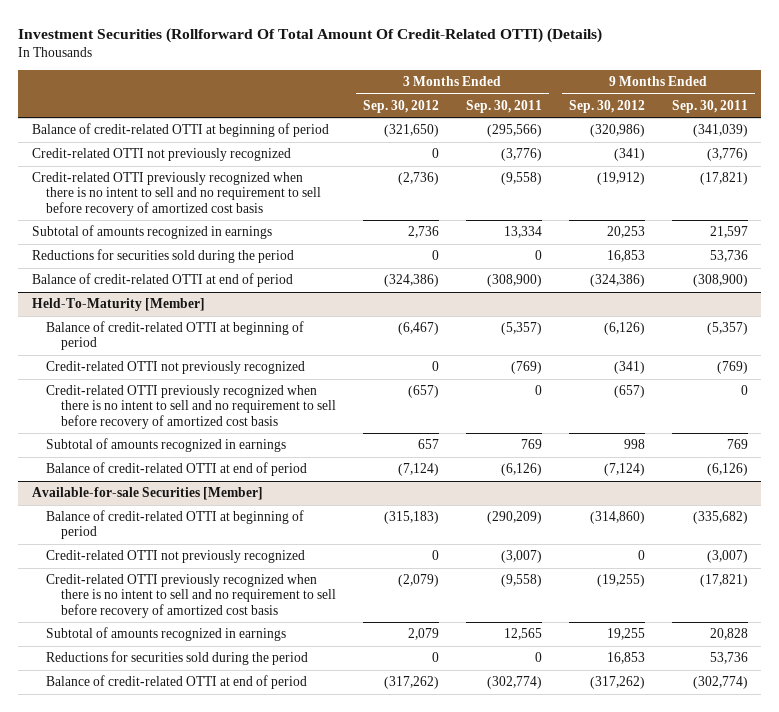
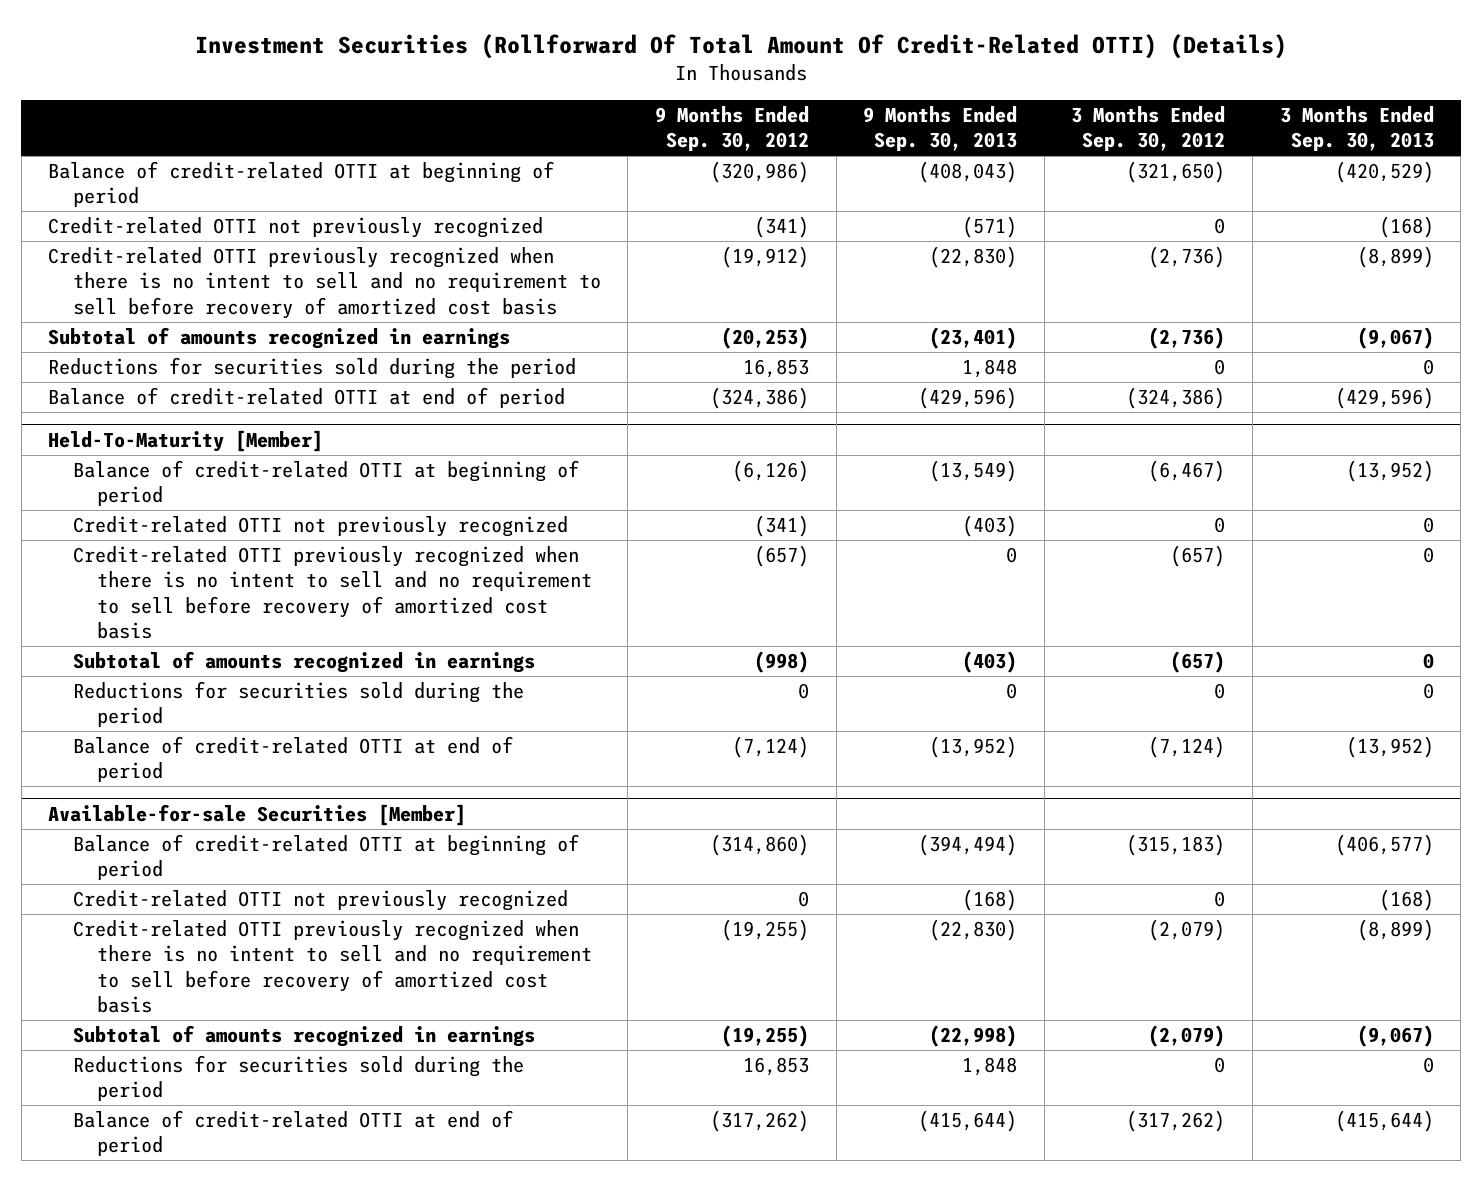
- | 3 Months Ended Sep. 30, 2012 | 3 Months Ended Sep. 30, 2011 | 9 Months Ended Sep. 30, 2012 | 9 Months Ended Sep. 30, 2011
+ | 9 Months Ended Sep. 30, 2012 | 9 Months Ended Sep. 30, 2013 | 3 Months Ended Sep. 30, 2012 | 3 Months Ended Sep. 30, 2013
- Subtotal of amounts recognized in earnings | 2,736 | 13,334 | 20,253 | 21,597
+ Subtotal of amounts recognized in earnings | (20,253) | (23,401) | (2,736) | (9,067)
@ Held-To-Maturity [Member]
- Subtotal of amounts recognized in earnings | 657 | 769 | 998 | 769
+ Subtotal of amounts recognized in earnings | (998) | (403) | (657) | 0
+ Reductions for securities sold during the period | 0 | 0 | 0 | 0
@ Available-for-sale Securities [Member]
- Subtotal of amounts recognized in earnings | 2,079 | 12,565 | 19,255 | 20,828
+ Subtotal of amounts recognized in earnings | (19,255) | (22,998) | (2,079) | (9,067)

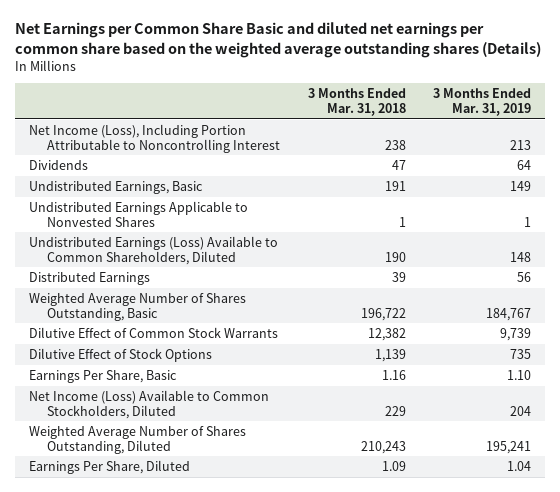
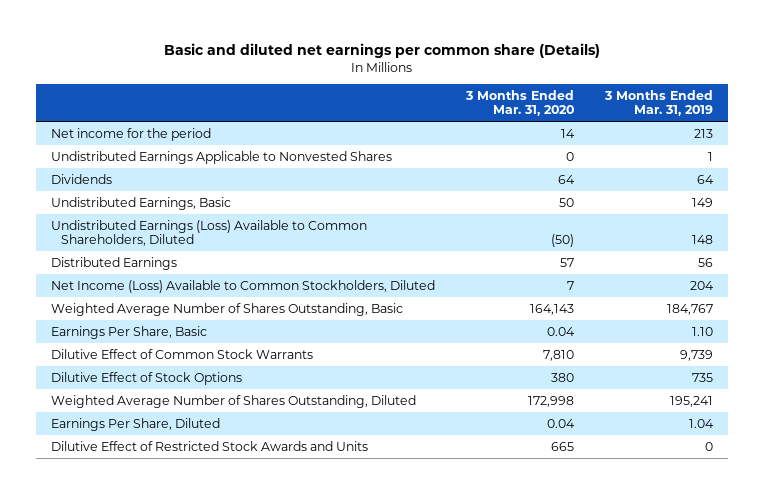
- Net Earnings per Common Share Basic and diluted net earnings per common share based on the weighted average outstanding shares (Details)
+ Basic and diluted net earnings per common share (Details)
- | 3 Months Ended Mar. 31, 2018 | 3 Months Ended Mar. 31, 2019
+ | 3 Months Ended Mar. 31, 2020 | 3 Months Ended Mar. 31, 2019
- Net Income (Loss), Including Portion Attributable to Noncontrolling Interest | 238 | 213
+ Net income for the period | 14 | 213
moved up: Undistributed Earnings Applicable to Nonvested Shares | 0 | 1
moved up: Net Income (Loss) Available to Common Stockholders, Diluted | 7 | 204
moved up: Earnings Per Share, Basic | 0.04 | 1.10
+ Dilutive Effect of Restricted Stock Awards and Units | 665 | 0

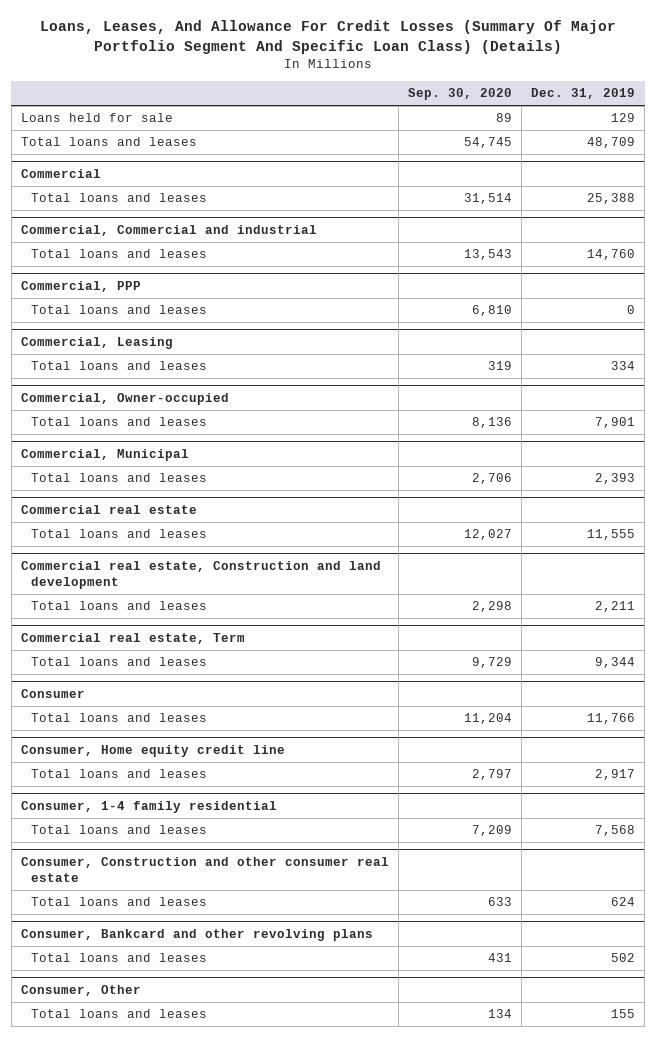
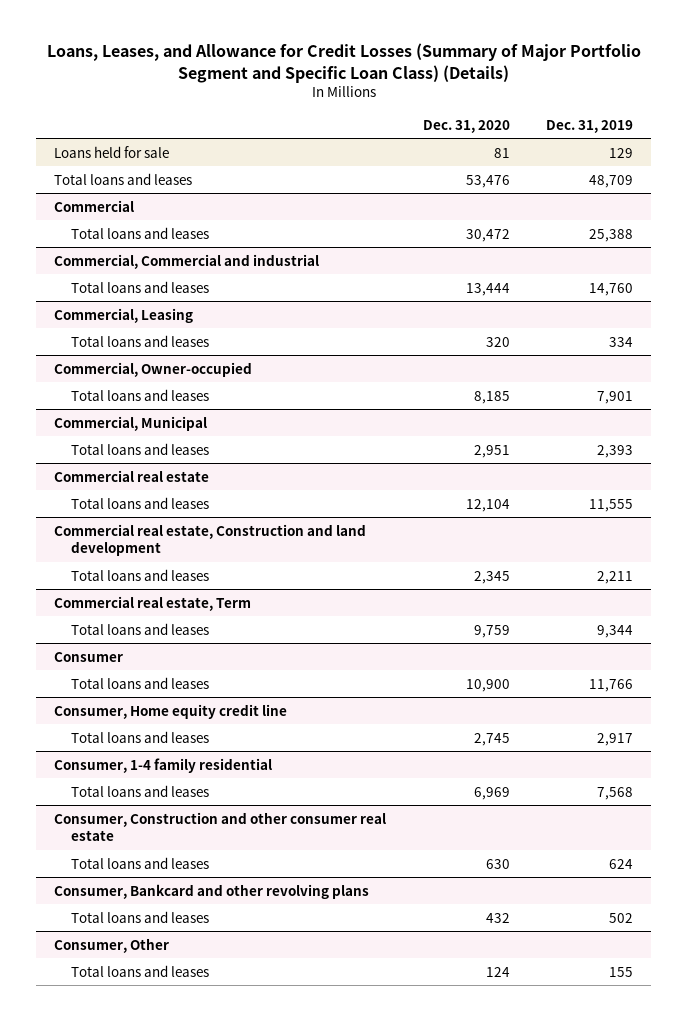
- Loans, Leases, And Allowance For Credit Losses (Summary Of Major Portfolio Segment And Specific Loan Class) (Details)
+ Loans, Leases, and Allowance for Credit Losses (Summary of Major Portfolio Segment and Specific Loan Class) (Details)
- | Sep. 30, 2020 | Dec. 31, 2019
+ | Dec. 31, 2020 | Dec. 31, 2019
- Commercial, PPP
- Total loans and leases | 6,810 | 0

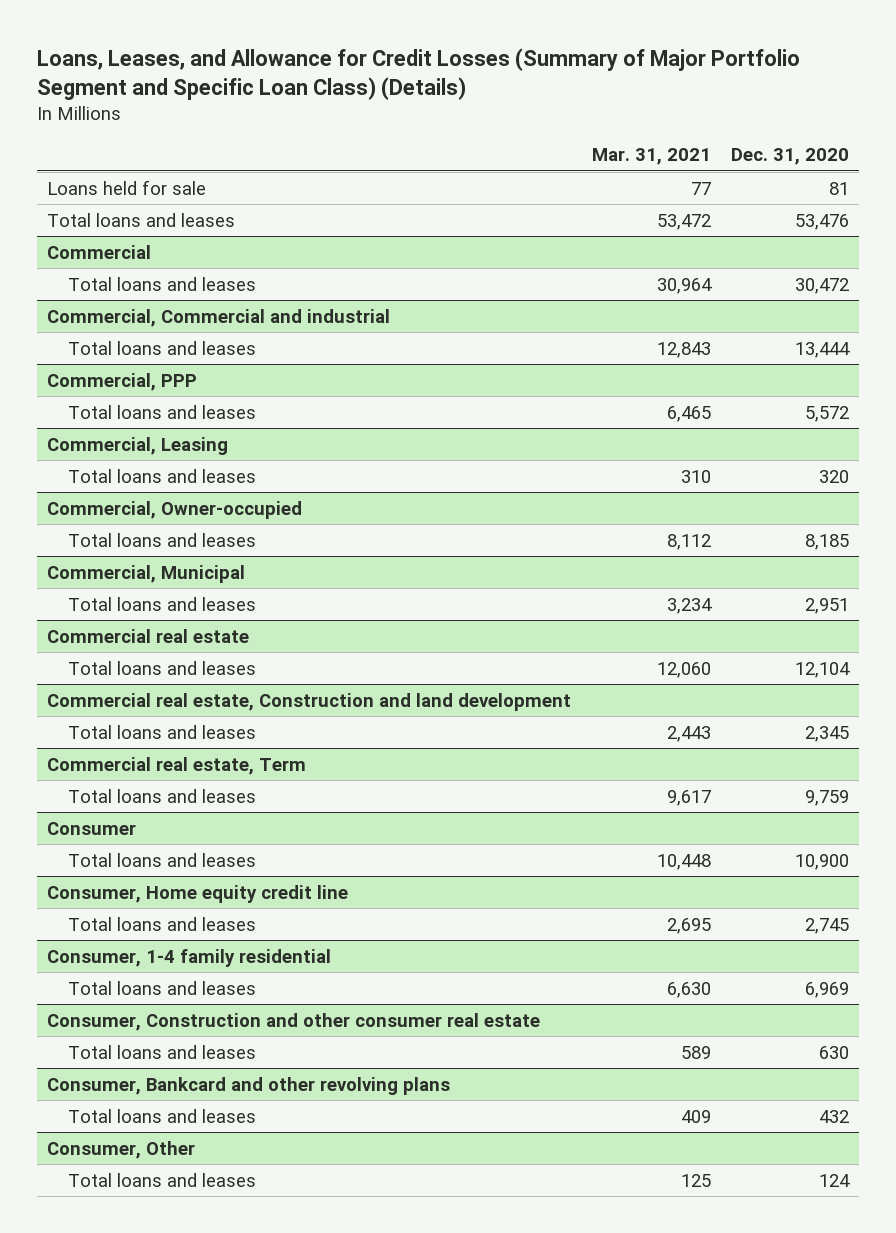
- | Dec. 31, 2020 | Dec. 31, 2019
+ | Mar. 31, 2021 | Dec. 31, 2020
+ Commercial, PPP
+ Total loans and leases | 6,465 | 5,572

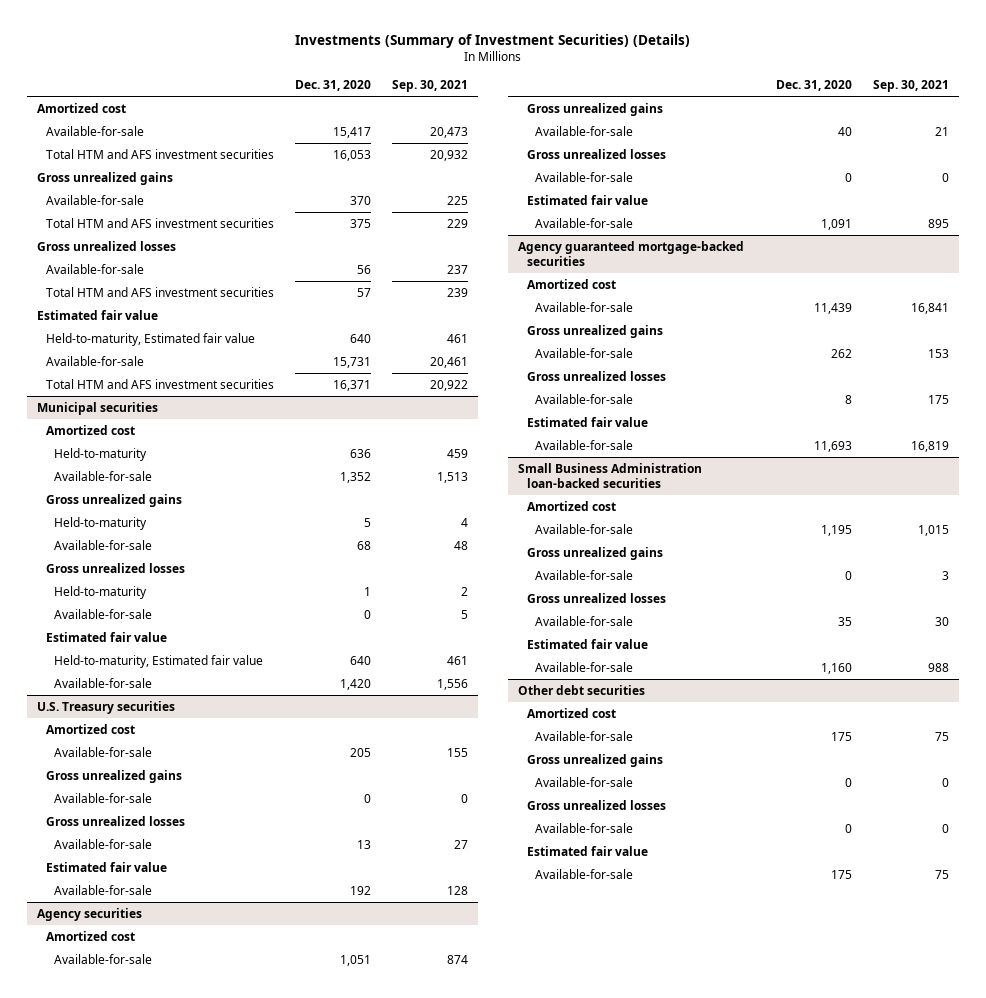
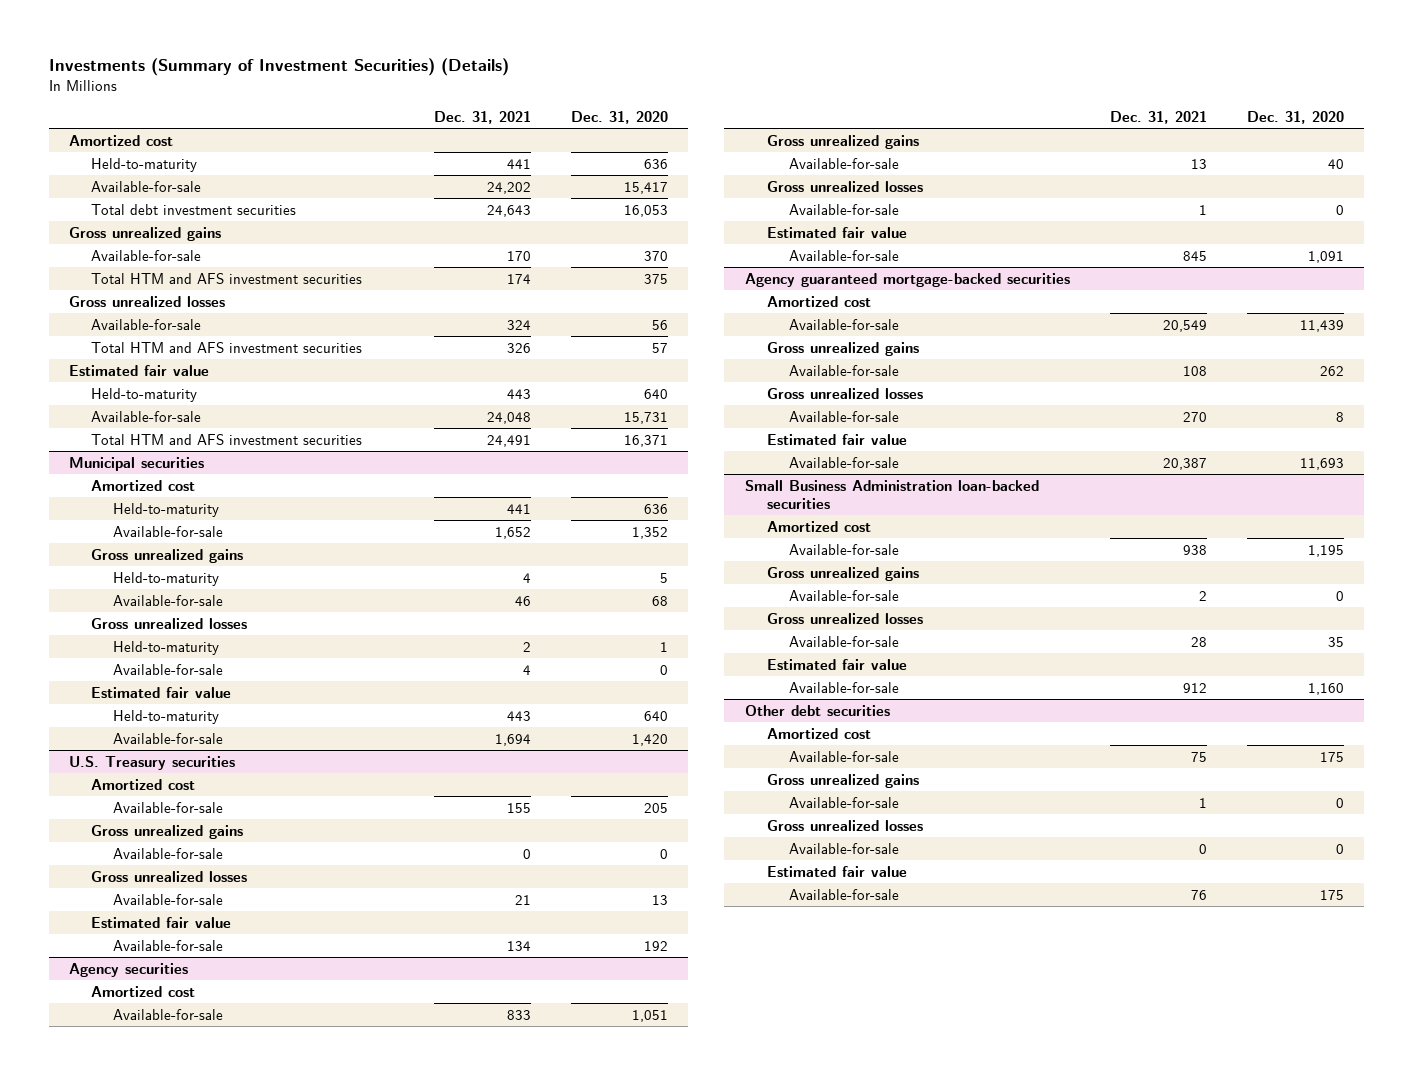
- | Dec. 31, 2020 | Sep. 30, 2021
+ | Dec. 31, 2021 | Dec. 31, 2020
+ Held-to-maturity | 441 | 636
- Total HTM and AFS investment securities | 16,053 | 20,932
+ Total debt investment securities | 24,643 | 16,053
- Held-to-maturity, Estimated fair value | 640 | 461
+ Held-to-maturity | 443 | 640
@ Municipal securities
- Held-to-maturity, Estimated fair value | 640 | 461
+ Held-to-maturity | 443 | 640

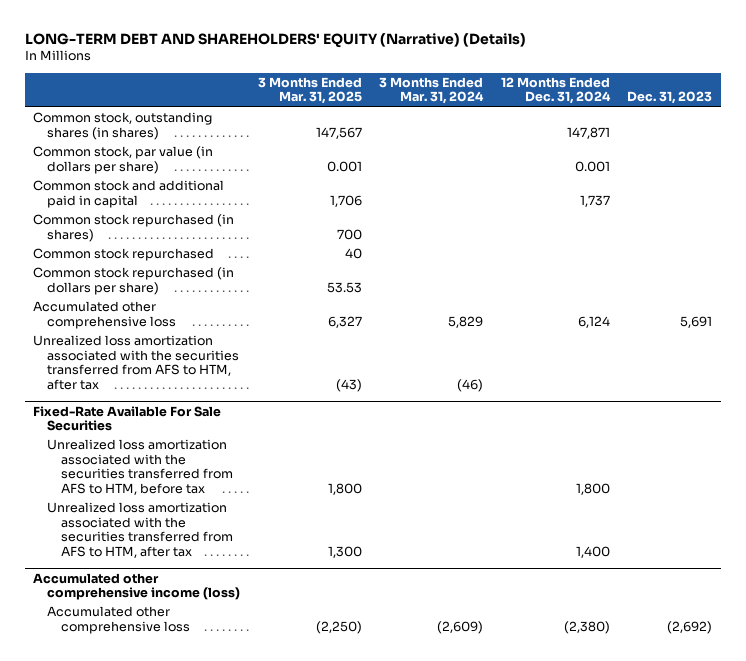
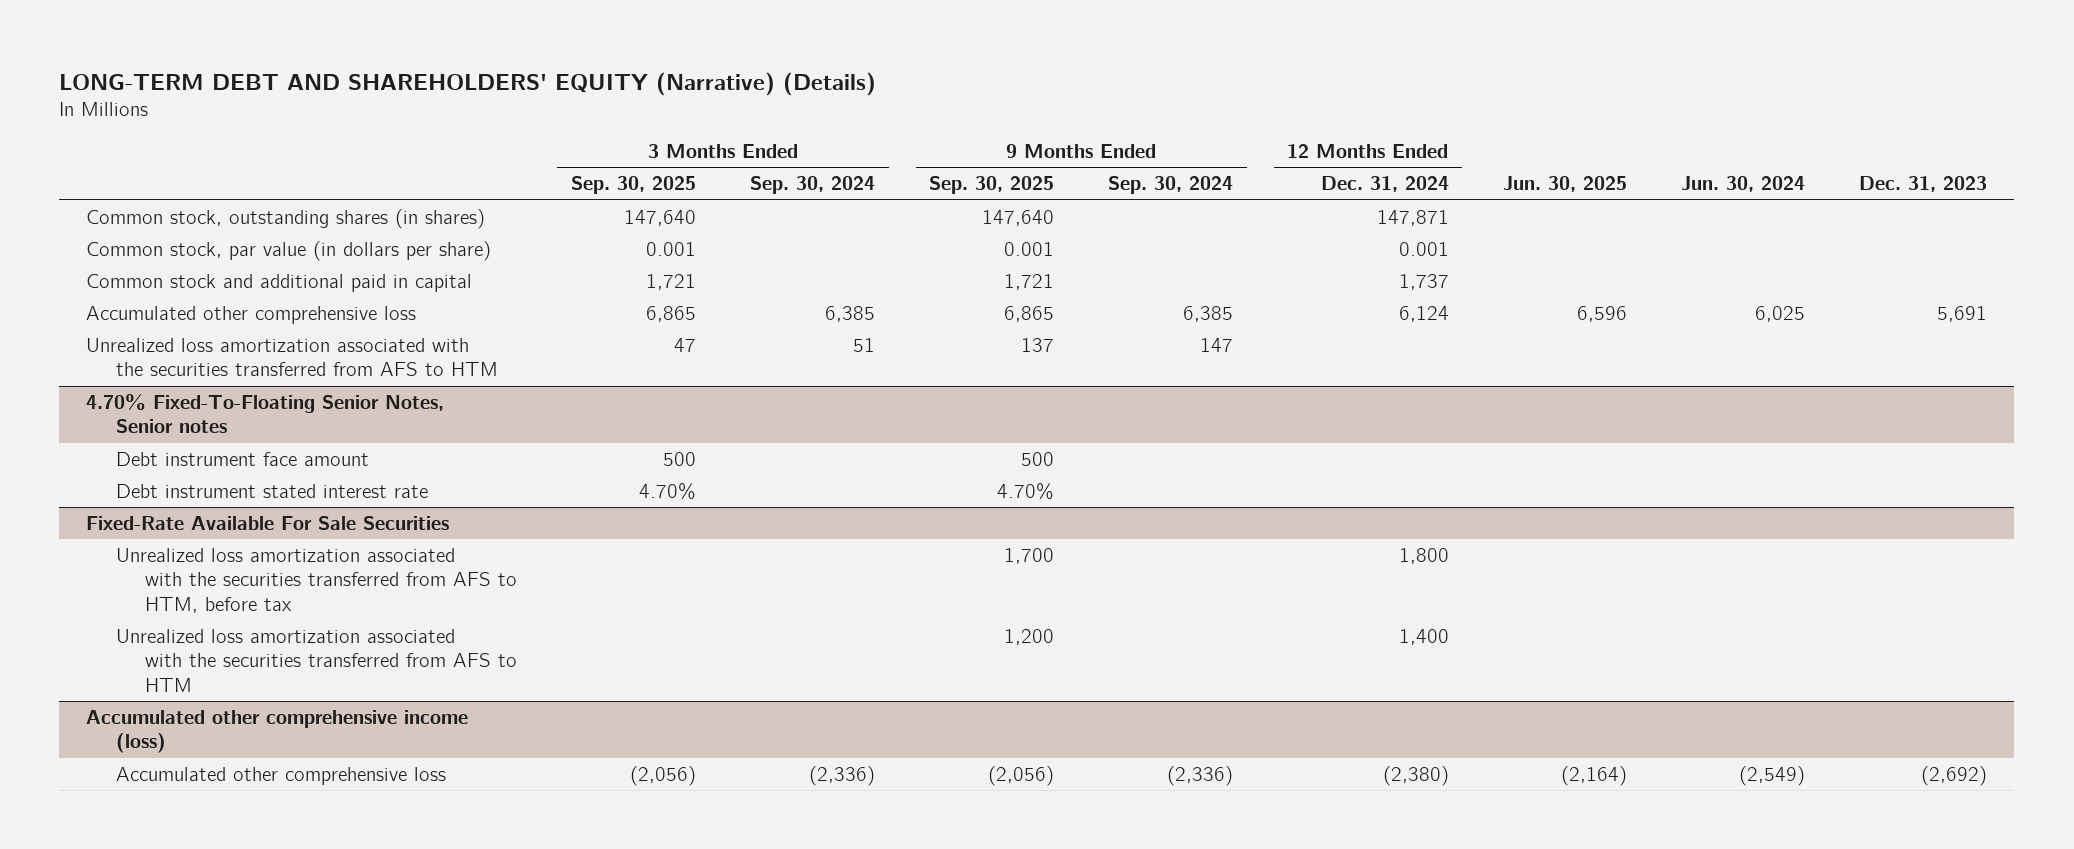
- | 3 Months Ended Mar. 31, 2025 | 3 Months Ended Mar. 31, 2024 | 12 Months Ended Dec. 31, 2024 | Dec. 31, 2023
+ | 3 Months Ended Sep. 30, 2025 | 3 Months Ended Sep. 30, 2024 | 9 Months Ended Sep. 30, 2025 | 9 Months Ended Sep. 30, 2024 | 12 Months Ended Dec. 31, 2024 | Jun. 30, 2025 | Jun. 30, 2024 | Dec. 31, 2023
- Common stock repurchased (in shares) | 700 | | |
- Common stock repurchased | 40 | | |
- Common stock repurchased (in dollars per share) | 53.53 | | |
- Unrealized loss amortization associated with the securities transferred from AFS to HTM, after tax | (43) | (46) | |
+ Unrealized loss amortization associated with the securities transferred from AFS to HTM | 47 | 51 | 137 | 147 | | | |
+ 4.70% Fixed-To-Floating Senior Notes, Senior notes
+ Debt instrument face amount | 500 | | 500 | | | | |
+ Debt instrument stated interest rate | 4.70% | | 4.70% | | | | |
@ Fixed-Rate Available For Sale Securities
- Unrealized loss amortization associated with the securities transferred from AFS to HTM, after tax | 1,300 | | 1,400 |
+ Unrealized loss amortization associated with the securities transferred from AFS to HTM | | | 1,200 | | 1,400 | | |

